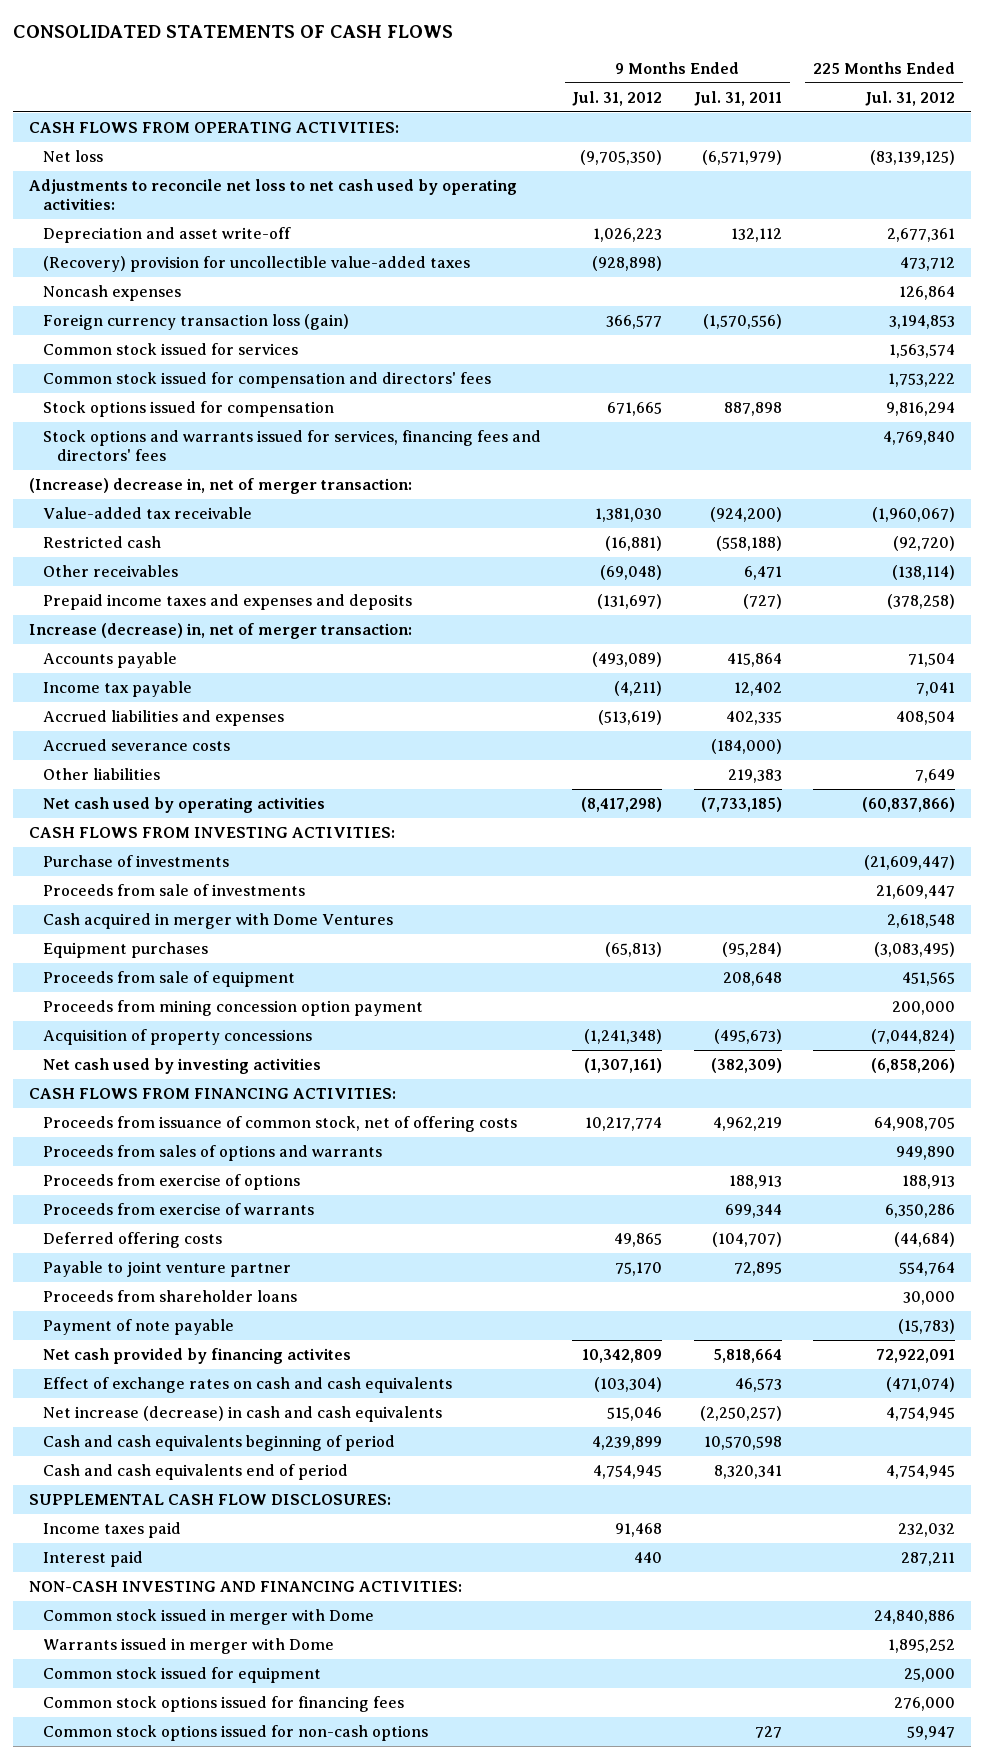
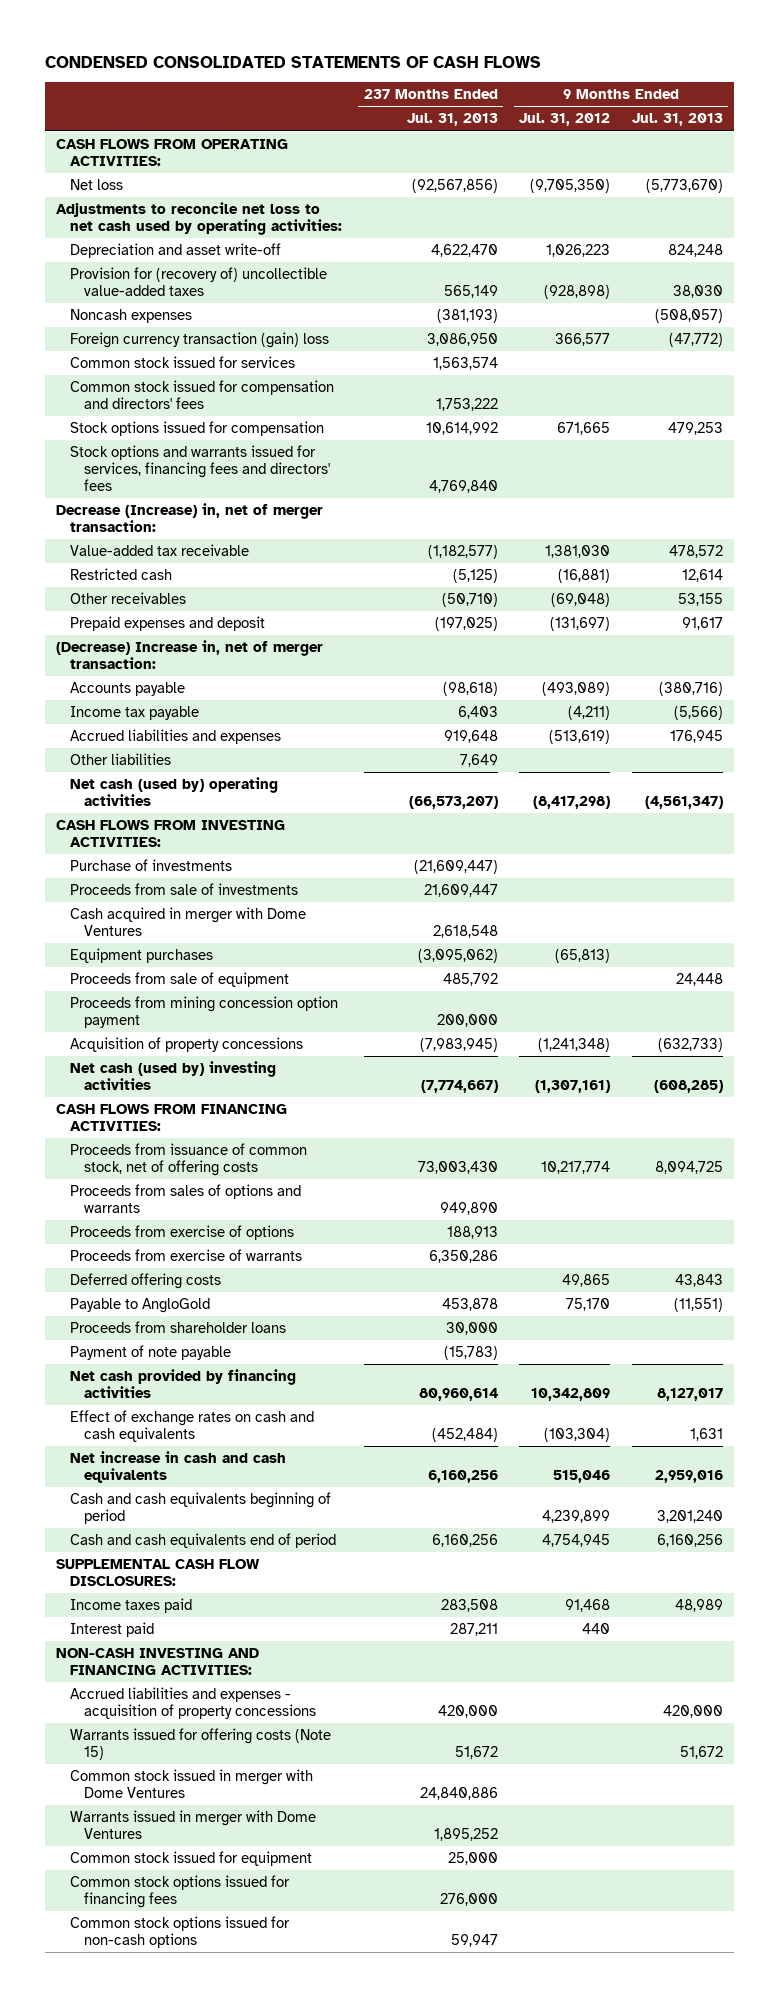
- CONSOLIDATED STATEMENTS OF CASH FLOWS
+ CONDENSED CONSOLIDATED STATEMENTS OF CASH FLOWS
- | 9 Months Ended Jul. 31, 2012 | 9 Months Ended Jul. 31, 2011 | 225 Months Ended Jul. 31, 2012
+ | 237 Months Ended Jul. 31, 2013 | 9 Months Ended Jul. 31, 2012 | 9 Months Ended Jul. 31, 2013
- (Recovery) provision for uncollectible value-added taxes | (928,898) | | 473,712
+ Provision for (recovery of) uncollectible value-added taxes | 565,149 | (928,898) | 38,030
- Foreign currency transaction loss (gain) | 366,577 | (1,570,556) | 3,194,853
+ Foreign currency transaction (gain) loss | 3,086,950 | 366,577 | (47,772)
- (Increase) decrease in, net of merger transaction:
+ Decrease (Increase) in, net of merger transaction:
- Prepaid income taxes and expenses and deposits | (131,697) | (727) | (378,258)
- Increase (decrease) in, net of merger transaction:
+ Prepaid expenses and deposit | (197,025) | (131,697) | 91,617
+ (Decrease) Increase in, net of merger transaction:
- Accrued severance costs | | (184,000) |
- Net cash used by operating activities | (8,417,298) | (7,733,185) | (60,837,866)
+ Net cash (used by) operating activities | (66,573,207) | (8,417,298) | (4,561,347)
- Net cash used by investing activities | (1,307,161) | (382,309) | (6,858,206)
+ Net cash (used by) investing activities | (7,774,667) | (1,307,161) | (608,285)
- Payable to joint venture partner | 75,170 | 72,895 | 554,764
+ Payable to AngloGold | 453,878 | 75,170 | (11,551)
- Net cash provided by financing activites | 10,342,809 | 5,818,664 | 72,922,091
+ Net cash provided by financing activities | 80,960,614 | 10,342,809 | 8,127,017
- Net increase (decrease) in cash and cash equivalents | 515,046 | (2,250,257) | 4,754,945
+ Net increase in cash and cash equivalents | 6,160,256 | 515,046 | 2,959,016
- Common stock issued in merger with Dome | | | 24,840,886
- Warrants issued in merger with Dome | | | 1,895,252
+ Accrued liabilities and expenses - acquisition of property concessions | 420,000 | | 420,000
+ Warrants issued for offering costs (Note 15) | 51,672 | | 51,672
+ Common stock issued in merger with Dome Ventures | 24,840,886 | |
+ Warrants issued in merger with Dome Ventures | 1,895,252 | |

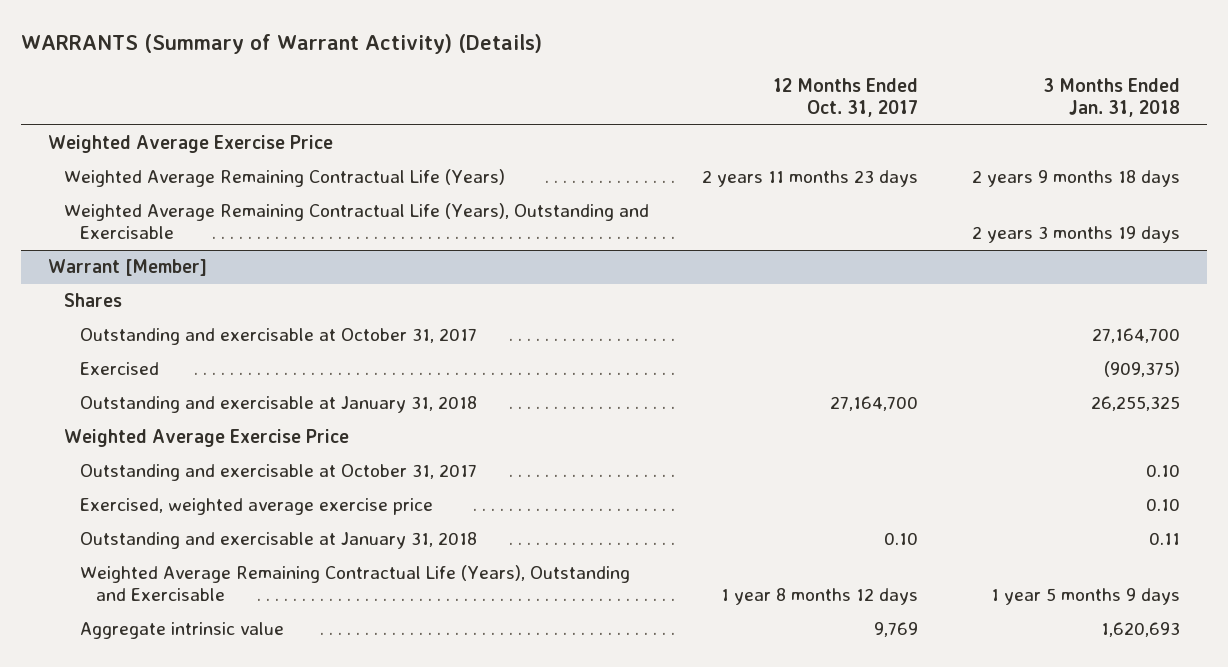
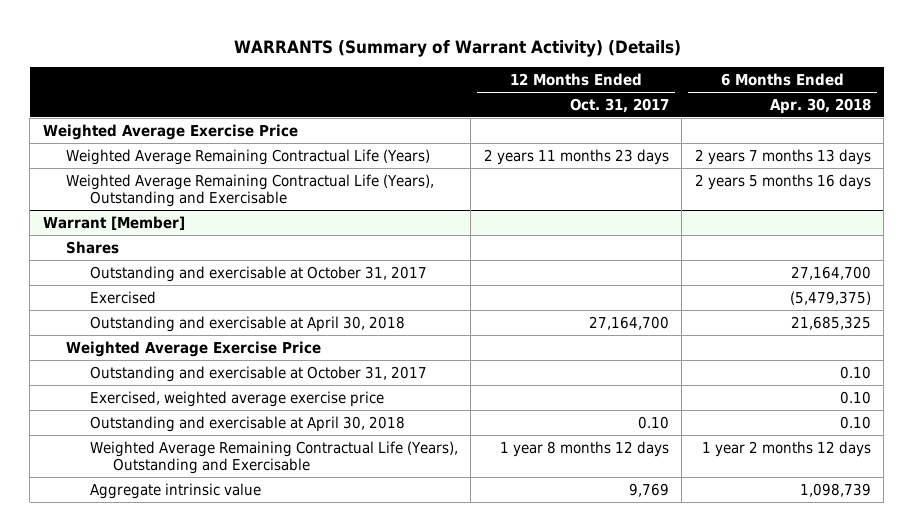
- | 12 Months Ended Oct. 31, 2017 | 3 Months Ended Jan. 31, 2018
+ | 12 Months Ended Oct. 31, 2017 | 6 Months Ended Apr. 30, 2018
@ Warrant [Member]
- Outstanding and exercisable at January 31, 2018 | 27,164,700 | 26,255,325
+ Outstanding and exercisable at April 30, 2018 | 27,164,700 | 21,685,325
- Outstanding and exercisable at January 31, 2018 | 0.10 | 0.11
+ Outstanding and exercisable at April 30, 2018 | 0.10 | 0.10

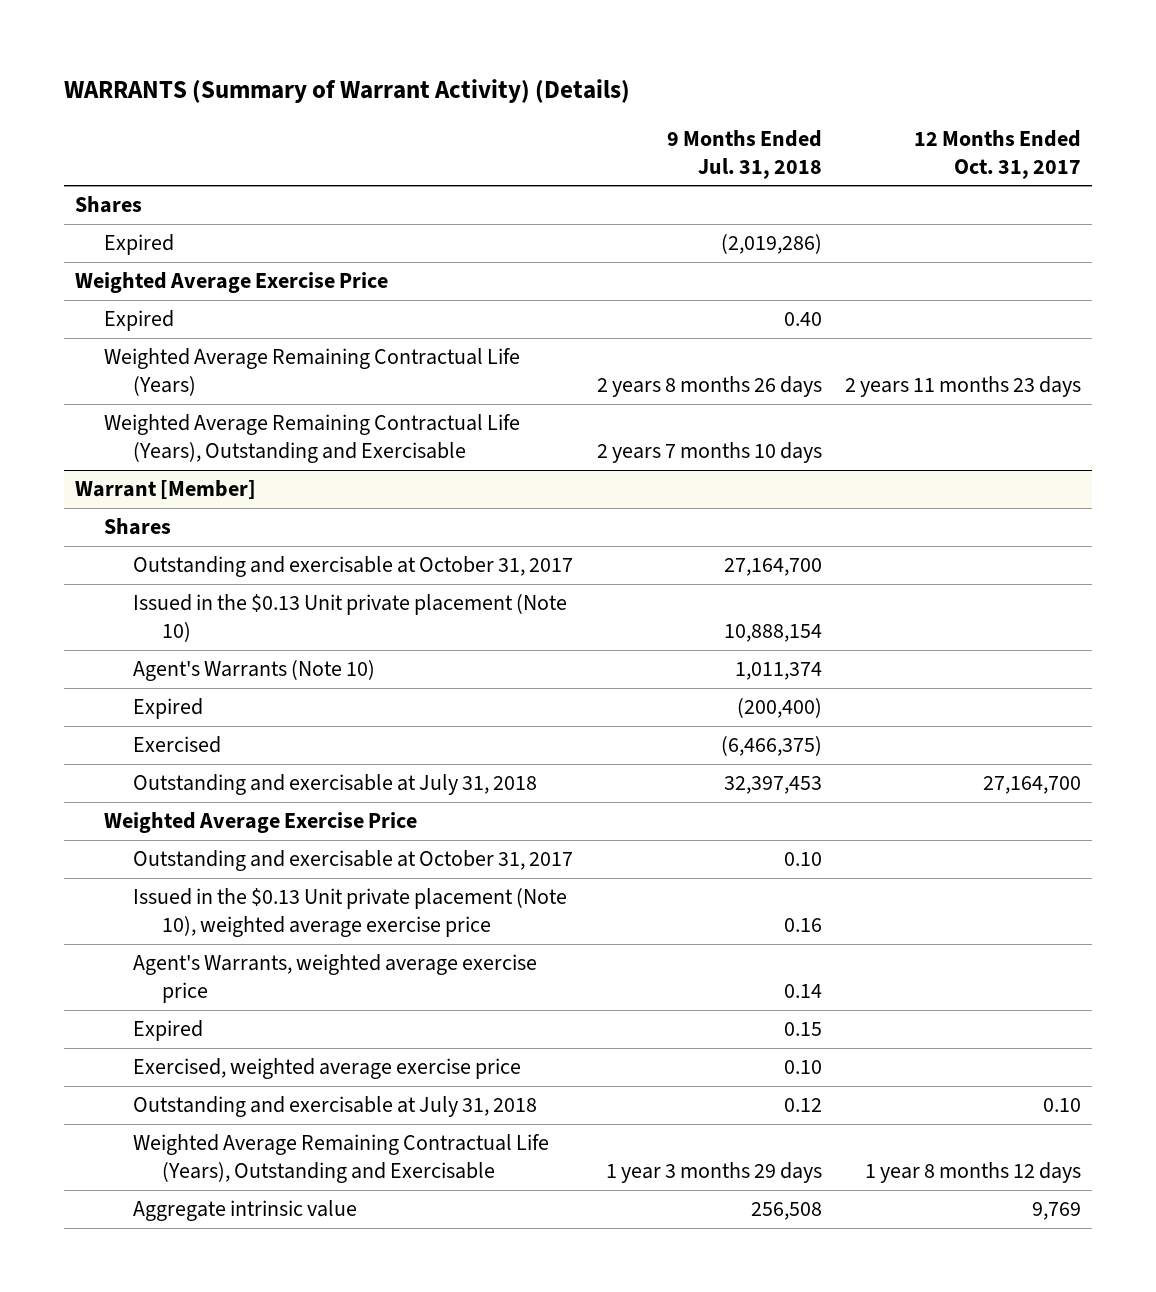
- | 12 Months Ended Oct. 31, 2017 | 6 Months Ended Apr. 30, 2018
+ | 9 Months Ended Jul. 31, 2018 | 12 Months Ended Oct. 31, 2017
+ Shares
+ Expired | (2,019,286) |
+ Expired | 0.40 |
@ Warrant [Member]
+ Issued in the $0.13 Unit private placement (Note 10) | 10,888,154 |
+ Agent's Warrants (Note 10) | 1,011,374 |
+ Expired | (200,400) |
- Outstanding and exercisable at April 30, 2018 | 27,164,700 | 21,685,325
+ Outstanding and exercisable at July 31, 2018 | 32,397,453 | 27,164,700
+ Issued in the $0.13 Unit private placement (Note 10), weighted average exercise price | 0.16 |
+ Agent's Warrants, weighted average exercise price | 0.14 |
+ Expired | 0.15 |
- Outstanding and exercisable at April 30, 2018 | 0.10 | 0.10
+ Outstanding and exercisable at July 31, 2018 | 0.12 | 0.10

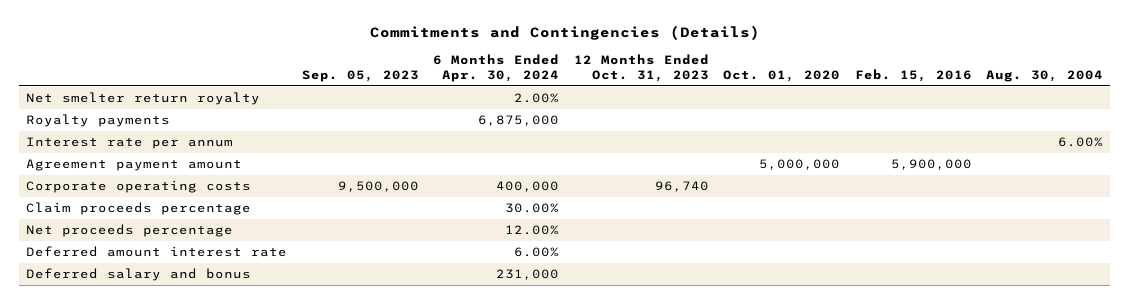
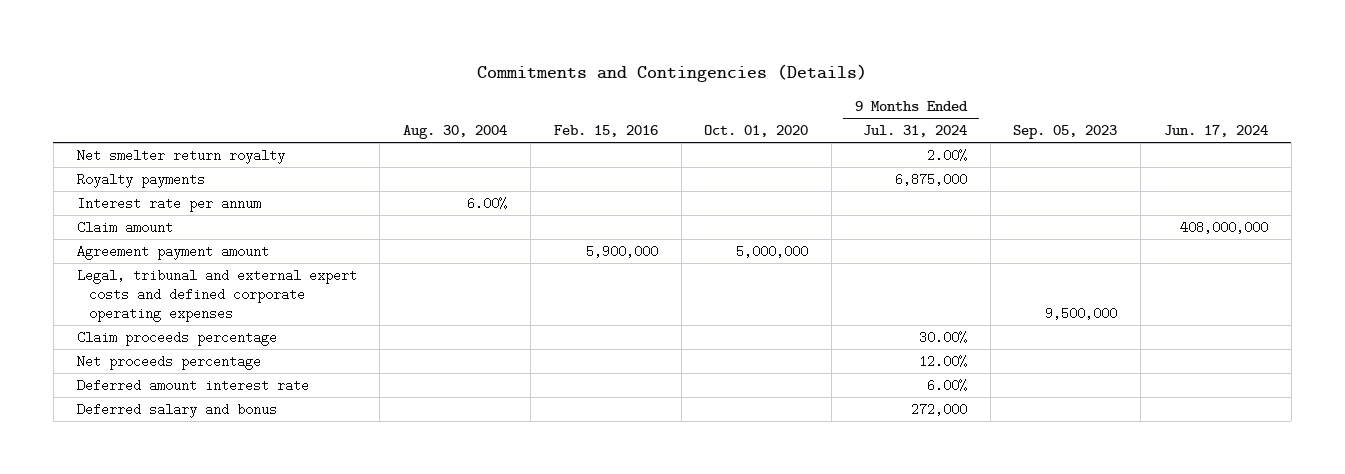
- | Sep. 05, 2023 | 6 Months Ended Apr. 30, 2024 | 12 Months Ended Oct. 31, 2023 | Oct. 01, 2020 | Feb. 15, 2016 | Aug. 30, 2004
+ | Aug. 30, 2004 | Feb. 15, 2016 | Oct. 01, 2020 | 9 Months Ended Jul. 31, 2024 | Sep. 05, 2023 | Jun. 17, 2024
+ Claim amount | | | | | | 408,000,000
- Corporate operating costs | 9,500,000 | 400,000 | 96,740 | | |
+ Legal, tribunal and external expert costs and defined corporate operating expenses | | | | | 9,500,000 |

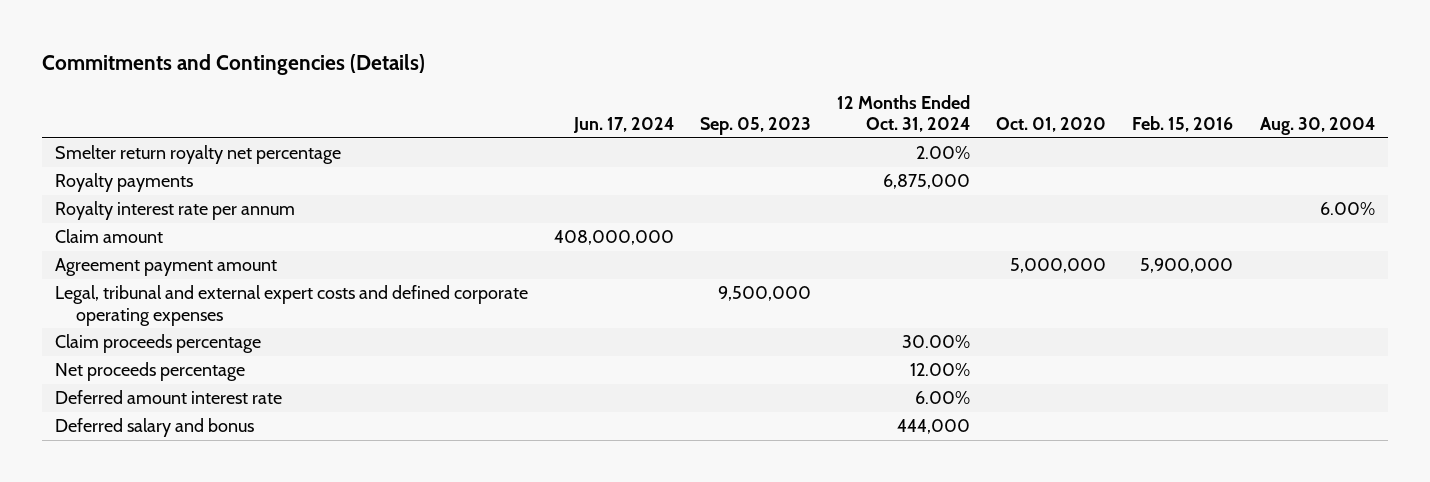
- | Aug. 30, 2004 | Feb. 15, 2016 | Oct. 01, 2020 | 9 Months Ended Jul. 31, 2024 | Sep. 05, 2023 | Jun. 17, 2024
+ | Jun. 17, 2024 | Sep. 05, 2023 | 12 Months Ended Oct. 31, 2024 | Oct. 01, 2020 | Feb. 15, 2016 | Aug. 30, 2004
- Net smelter return royalty | | | | 2.00% | |
+ Smelter return royalty net percentage | | | 2.00% | | |
- Interest rate per annum | 6.00% | | | | |
+ Royalty interest rate per annum | | | | | | 6.00%

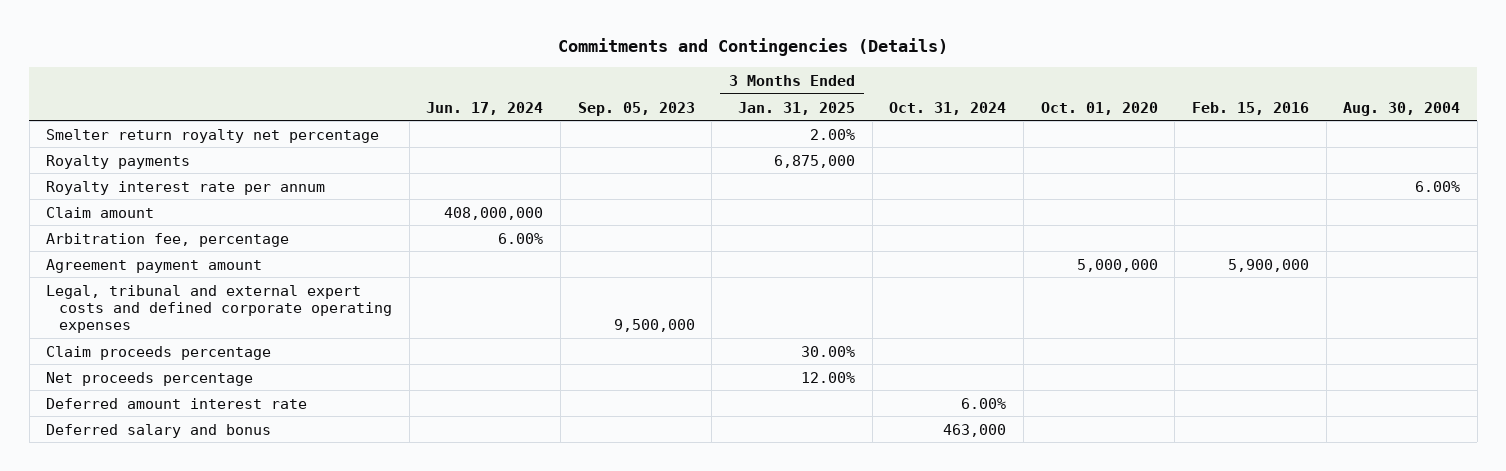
- | Jun. 17, 2024 | Sep. 05, 2023 | 12 Months Ended Oct. 31, 2024 | Oct. 01, 2020 | Feb. 15, 2016 | Aug. 30, 2004
+ | Jun. 17, 2024 | Sep. 05, 2023 | 3 Months Ended Jan. 31, 2025 | Oct. 31, 2024 | Oct. 01, 2020 | Feb. 15, 2016 | Aug. 30, 2004
+ Arbitration fee, percentage | 6.00% | | | | | |

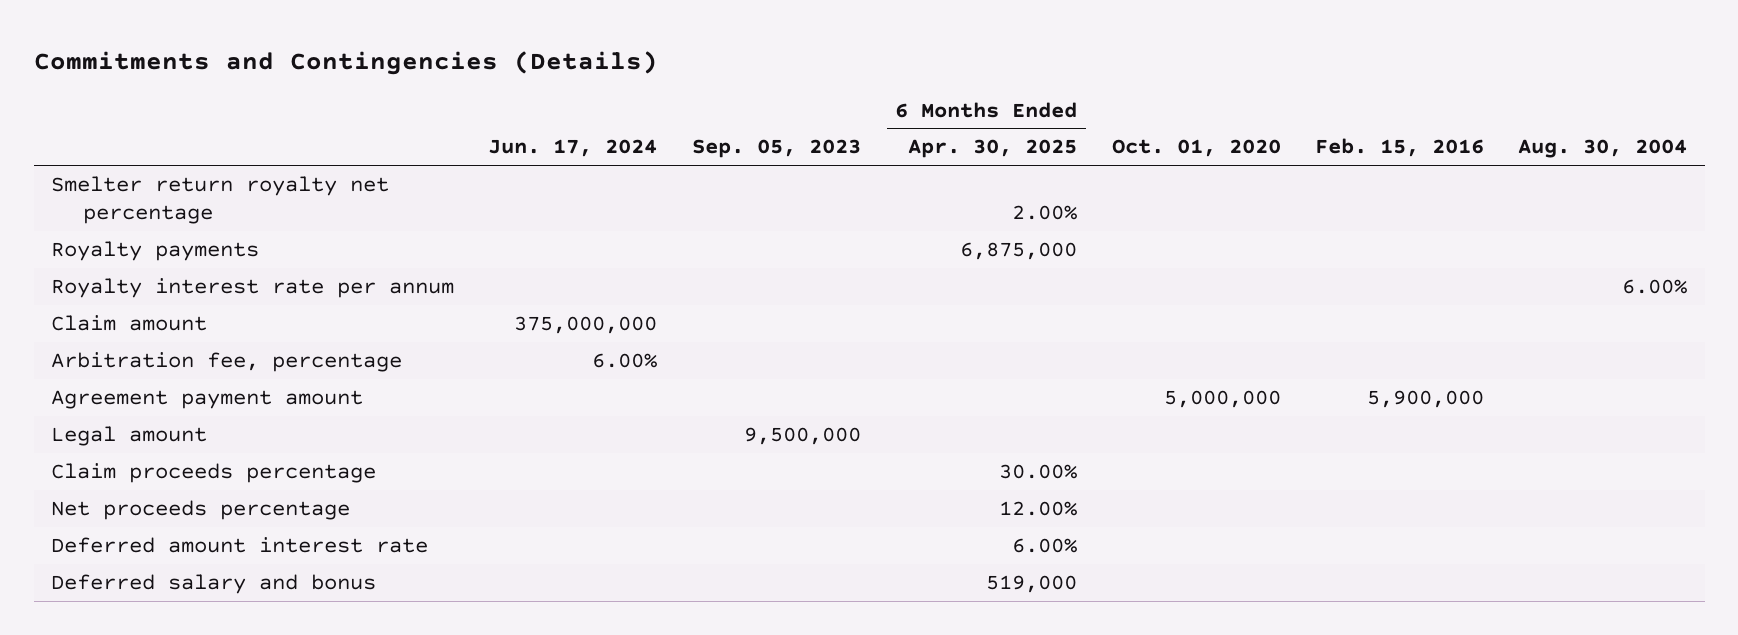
- | Jun. 17, 2024 | Sep. 05, 2023 | 3 Months Ended Jan. 31, 2025 | Oct. 31, 2024 | Oct. 01, 2020 | Feb. 15, 2016 | Aug. 30, 2004
+ | Jun. 17, 2024 | Sep. 05, 2023 | 6 Months Ended Apr. 30, 2025 | Oct. 01, 2020 | Feb. 15, 2016 | Aug. 30, 2004
- Claim amount | 408,000,000 | | | | | |
+ Claim amount | 375,000,000 | | | | |
- Legal, tribunal and external expert costs and defined corporate operating expenses | | 9,500,000 | | | | |
+ Legal amount | | 9,500,000 | | | |

